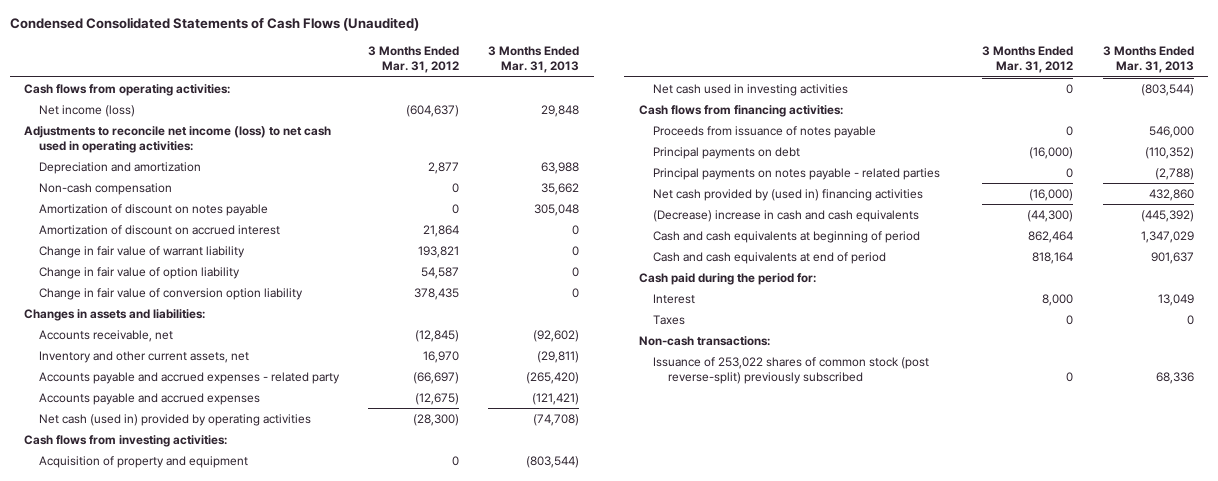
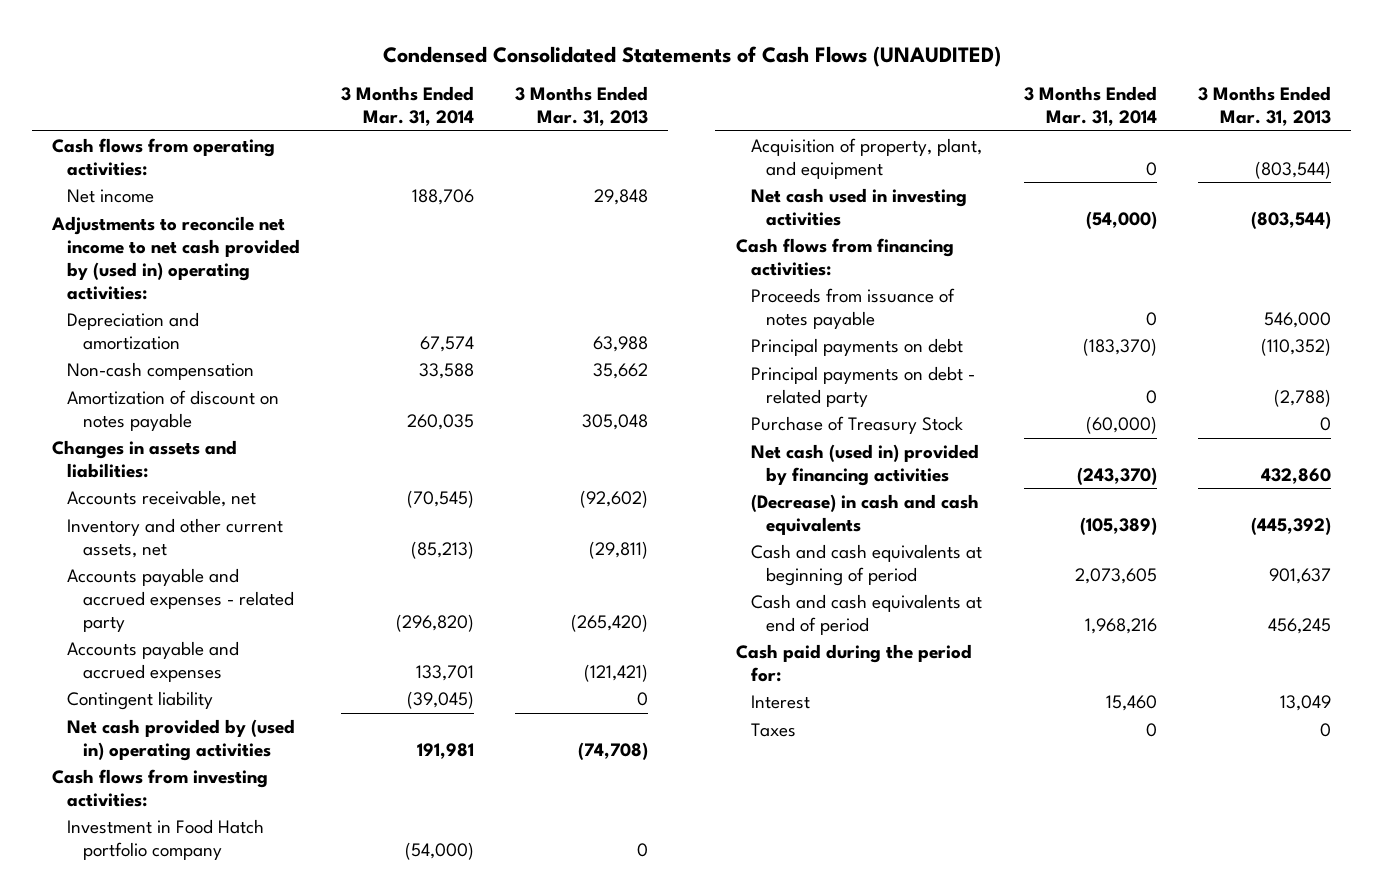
- Condensed Consolidated Statements of Cash Flows (Unaudited)
+ Condensed Consolidated Statements of Cash Flows (UNAUDITED)
- | 3 Months Ended Mar. 31, 2012 | 3 Months Ended Mar. 31, 2013
+ | 3 Months Ended Mar. 31, 2014 | 3 Months Ended Mar. 31, 2013
- Net income (loss) | (604,637) | 29,848
- Adjustments to reconcile net income (loss) to net cash used in operating activities:
+ Net income | 188,706 | 29,848
+ Adjustments to reconcile net income to net cash provided by (used in) operating activities:
- Amortization of discount on accrued interest | 21,864 | 0
- Change in fair value of warrant liability | 193,821 | 0
- Change in fair value of option liability | 54,587 | 0
- Change in fair value of conversion option liability | 378,435 | 0
- Net cash (used in) provided by operating activities | (28,300) | (74,708)
+ Contingent liability | (39,045) | 0
+ Net cash provided by (used in) operating activities | 191,981 | (74,708)
- Acquisition of property and equipment | 0 | (803,544)
+ Investment in Food Hatch portfolio company | (54,000) | 0
+ Acquisition of property, plant, and equipment | 0 | (803,544)
- Principal payments on notes payable - related parties | 0 | (2,788)
- Net cash provided by (used in) financing activities | (16,000) | 432,860
- (Decrease) increase in cash and cash equivalents | (44,300) | (445,392)
- Cash and cash equivalents at beginning of period | 862,464 | 1,347,029
- Cash and cash equivalents at end of period | 818,164 | 901,637
+ Principal payments on debt - related party | 0 | (2,788)
+ Purchase of Treasury Stock | (60,000) | 0
+ Net cash (used in) provided by financing activities | (243,370) | 432,860
+ (Decrease) in cash and cash equivalents | (105,389) | (445,392)
+ Cash and cash equivalents at beginning of period | 2,073,605 | 901,637
+ Cash and cash equivalents at end of period | 1,968,216 | 456,245
- Non-cash transactions:
- Issuance of 253,022 shares of common stock (post reverse-split) previously subscribed | 0 | 68,336

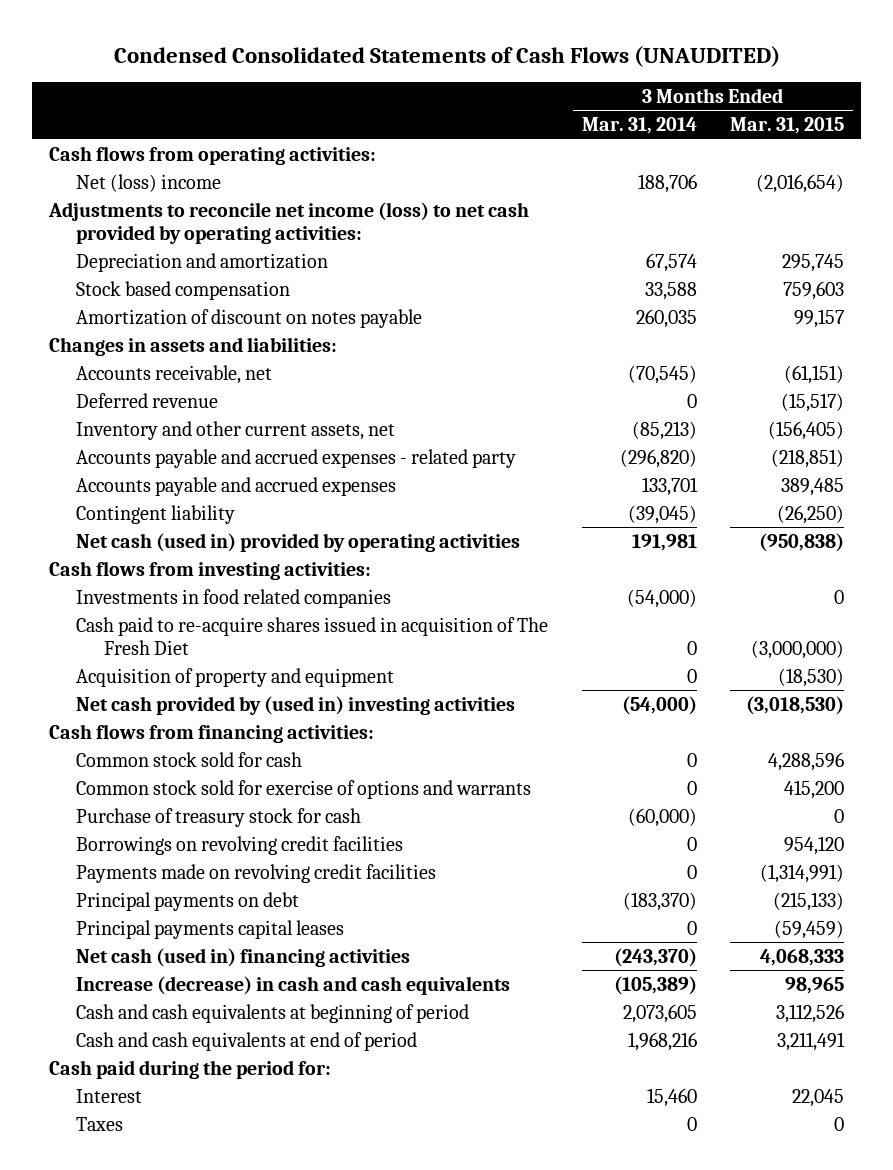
- | 3 Months Ended Mar. 31, 2014 | 3 Months Ended Mar. 31, 2013
+ | 3 Months Ended Mar. 31, 2014 | 3 Months Ended Mar. 31, 2015
- Net income | 188,706 | 29,848
- Adjustments to reconcile net income to net cash provided by (used in) operating activities:
+ Net (loss) income | 188,706 | (2,016,654)
+ Adjustments to reconcile net income (loss) to net cash provided by operating activities:
- Non-cash compensation | 33,588 | 35,662
+ Stock based compensation | 33,588 | 759,603
+ Deferred revenue | 0 | (15,517)
- Net cash provided by (used in) operating activities | 191,981 | (74,708)
+ Net cash (used in) provided by operating activities | 191,981 | (950,838)
- Investment in Food Hatch portfolio company | (54,000) | 0
- Acquisition of property, plant, and equipment | 0 | (803,544)
- Net cash used in investing activities | (54,000) | (803,544)
+ Investments in food related companies | (54,000) | 0
+ Cash paid to re-acquire shares issued in acquisition of The Fresh Diet | 0 | (3,000,000)
+ Acquisition of property and equipment | 0 | (18,530)
+ Net cash provided by (used in) investing activities | (54,000) | (3,018,530)
- Proceeds from issuance of notes payable | 0 | 546,000
+ Common stock sold for cash | 0 | 4,288,596
+ Common stock sold for exercise of options and warrants | 0 | 415,200
+ Purchase of treasury stock for cash | (60,000) | 0
+ Borrowings on revolving credit facilities | 0 | 954,120
+ Payments made on revolving credit facilities | 0 | (1,314,991)
- Principal payments on debt - related party | 0 | (2,788)
- Purchase of Treasury Stock | (60,000) | 0
- Net cash (used in) provided by financing activities | (243,370) | 432,860
- (Decrease) in cash and cash equivalents | (105,389) | (445,392)
+ Principal payments capital leases | 0 | (59,459)
+ Net cash (used in) financing activities | (243,370) | 4,068,333
+ Increase (decrease) in cash and cash equivalents | (105,389) | 98,965

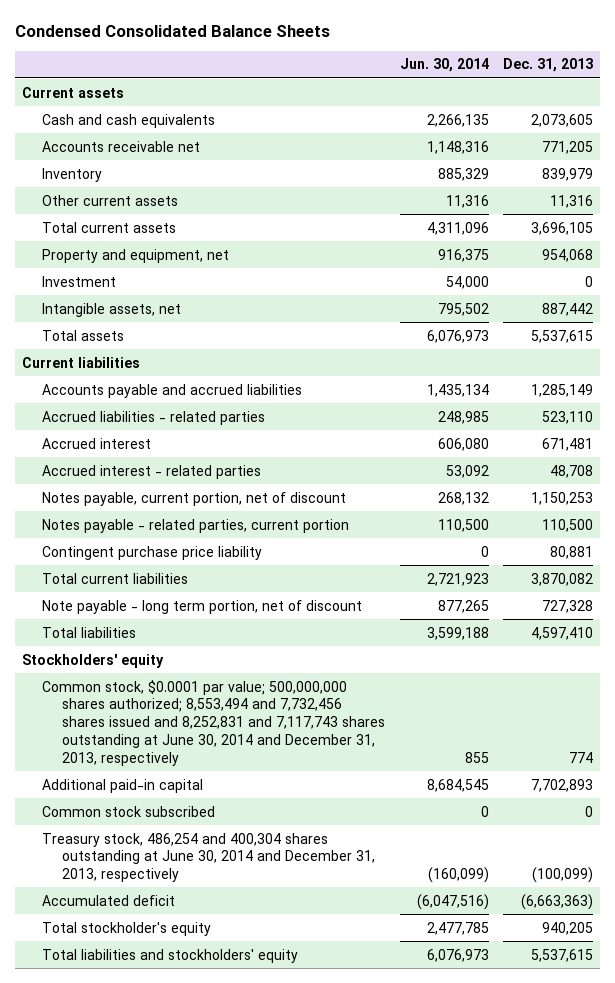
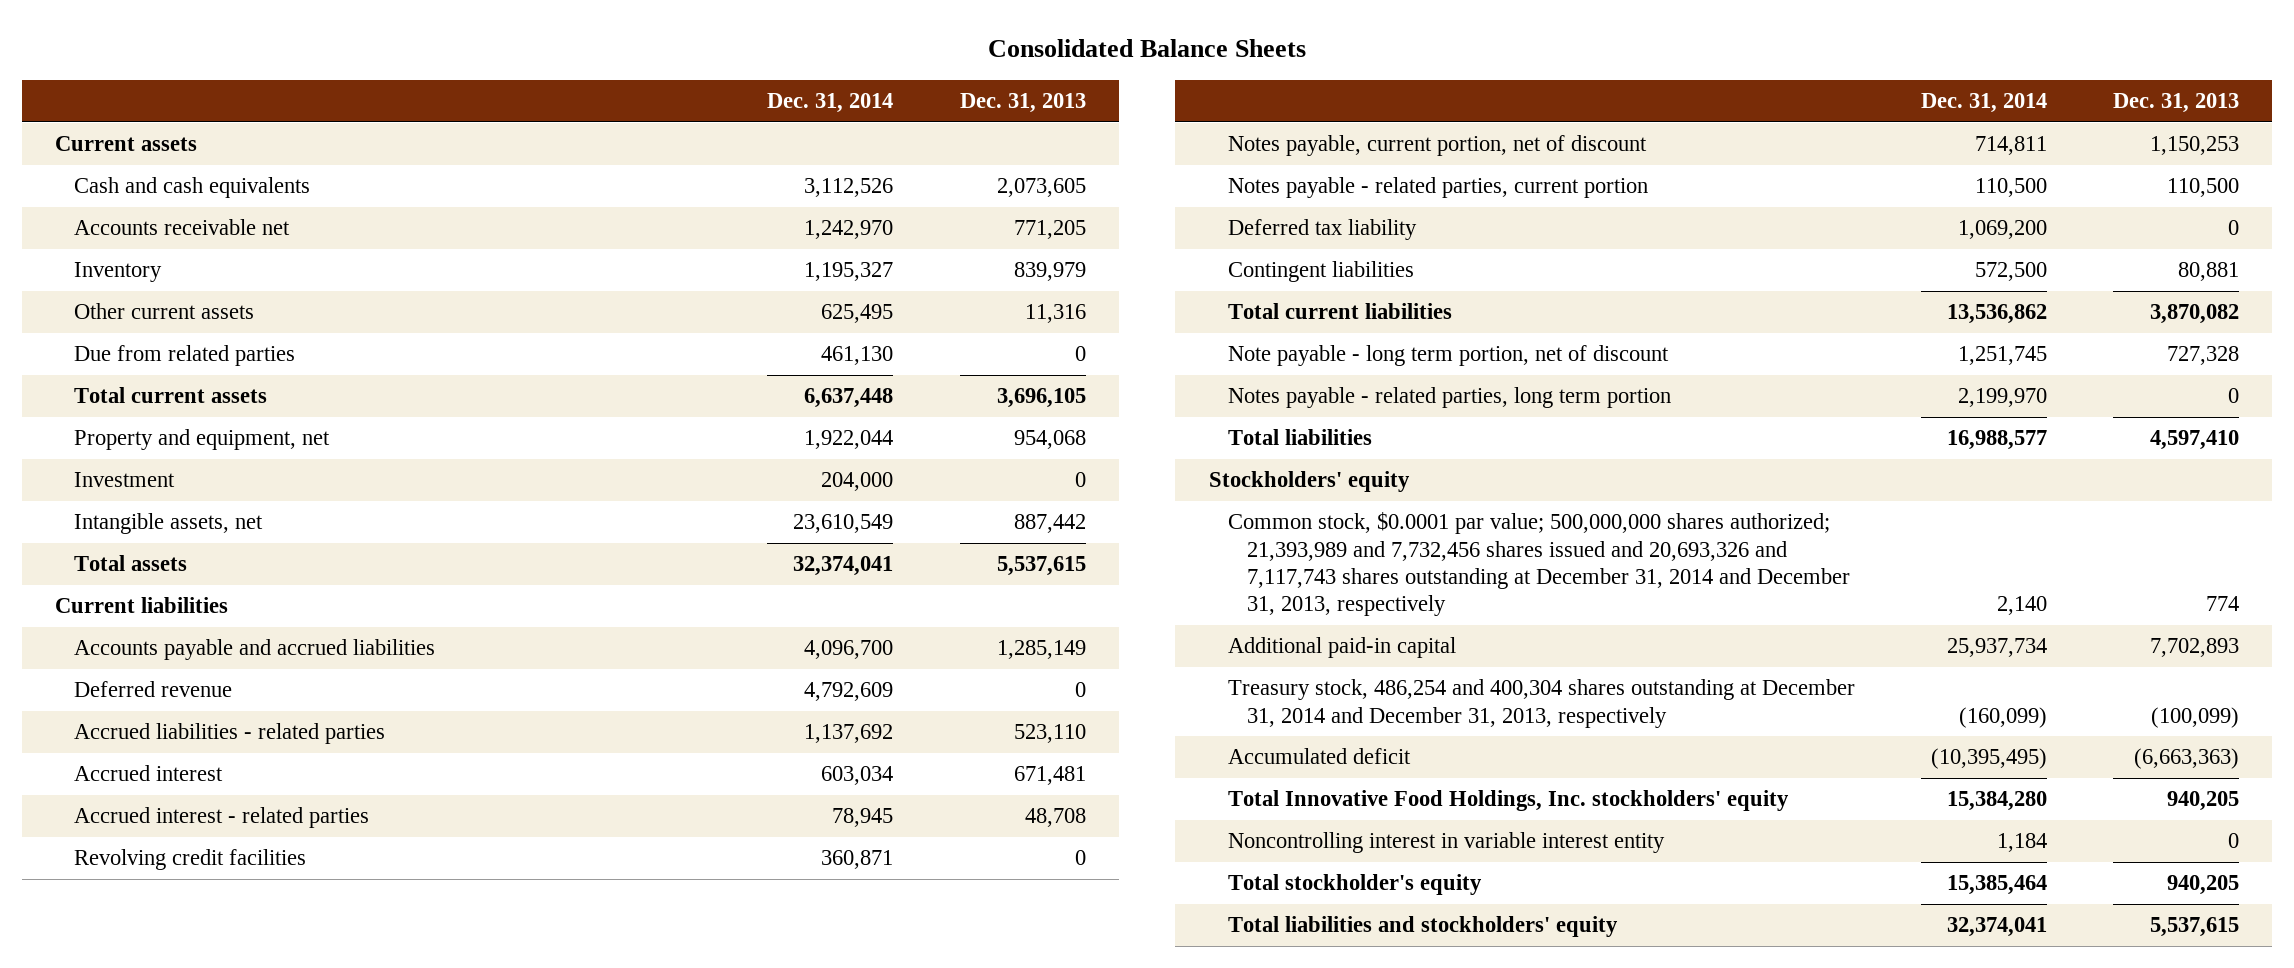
- Condensed Consolidated Balance Sheets
+ Consolidated Balance Sheets
- | Jun. 30, 2014 | Dec. 31, 2013
+ | Dec. 31, 2014 | Dec. 31, 2013
+ Due from related parties | 461,130 | 0
+ Deferred revenue | 4,792,609 | 0
+ Revolving credit facilities | 360,871 | 0
- Contingent purchase price liability | 0 | 80,881
+ Deferred tax liability | 1,069,200 | 0
+ Contingent liabilities | 572,500 | 80,881
+ Notes payable - related parties, long term portion | 2,199,970 | 0
- Common stock, $0.0001 par value; 500,000,000 shares authorized; 8,553,494 and 7,732,456 shares issued and 8,252,831 and 7,117,743 shares outstanding at June 30, 2014 and December 31, 2013, respectively | 855 | 774
+ Common stock, $0.0001 par value; 500,000,000 shares authorized; 21,393,989 and 7,732,456 shares issued and 20,693,326 and 7,117,743 shares outstanding at December 31, 2014 and December 31, 2013, respectively | 2,140 | 774
- Common stock subscribed | 0 | 0
- Treasury stock, 486,254 and 400,304 shares outstanding at June 30, 2014 and December 31, 2013, respectively | (160,099) | (100,099)
+ Treasury stock, 486,254 and 400,304 shares outstanding at December 31, 2014 and December 31, 2013, respectively | (160,099) | (100,099)
+ Total Innovative Food Holdings, Inc. stockholders' equity | 15,384,280 | 940,205
+ Noncontrolling interest in variable interest entity | 1,184 | 0

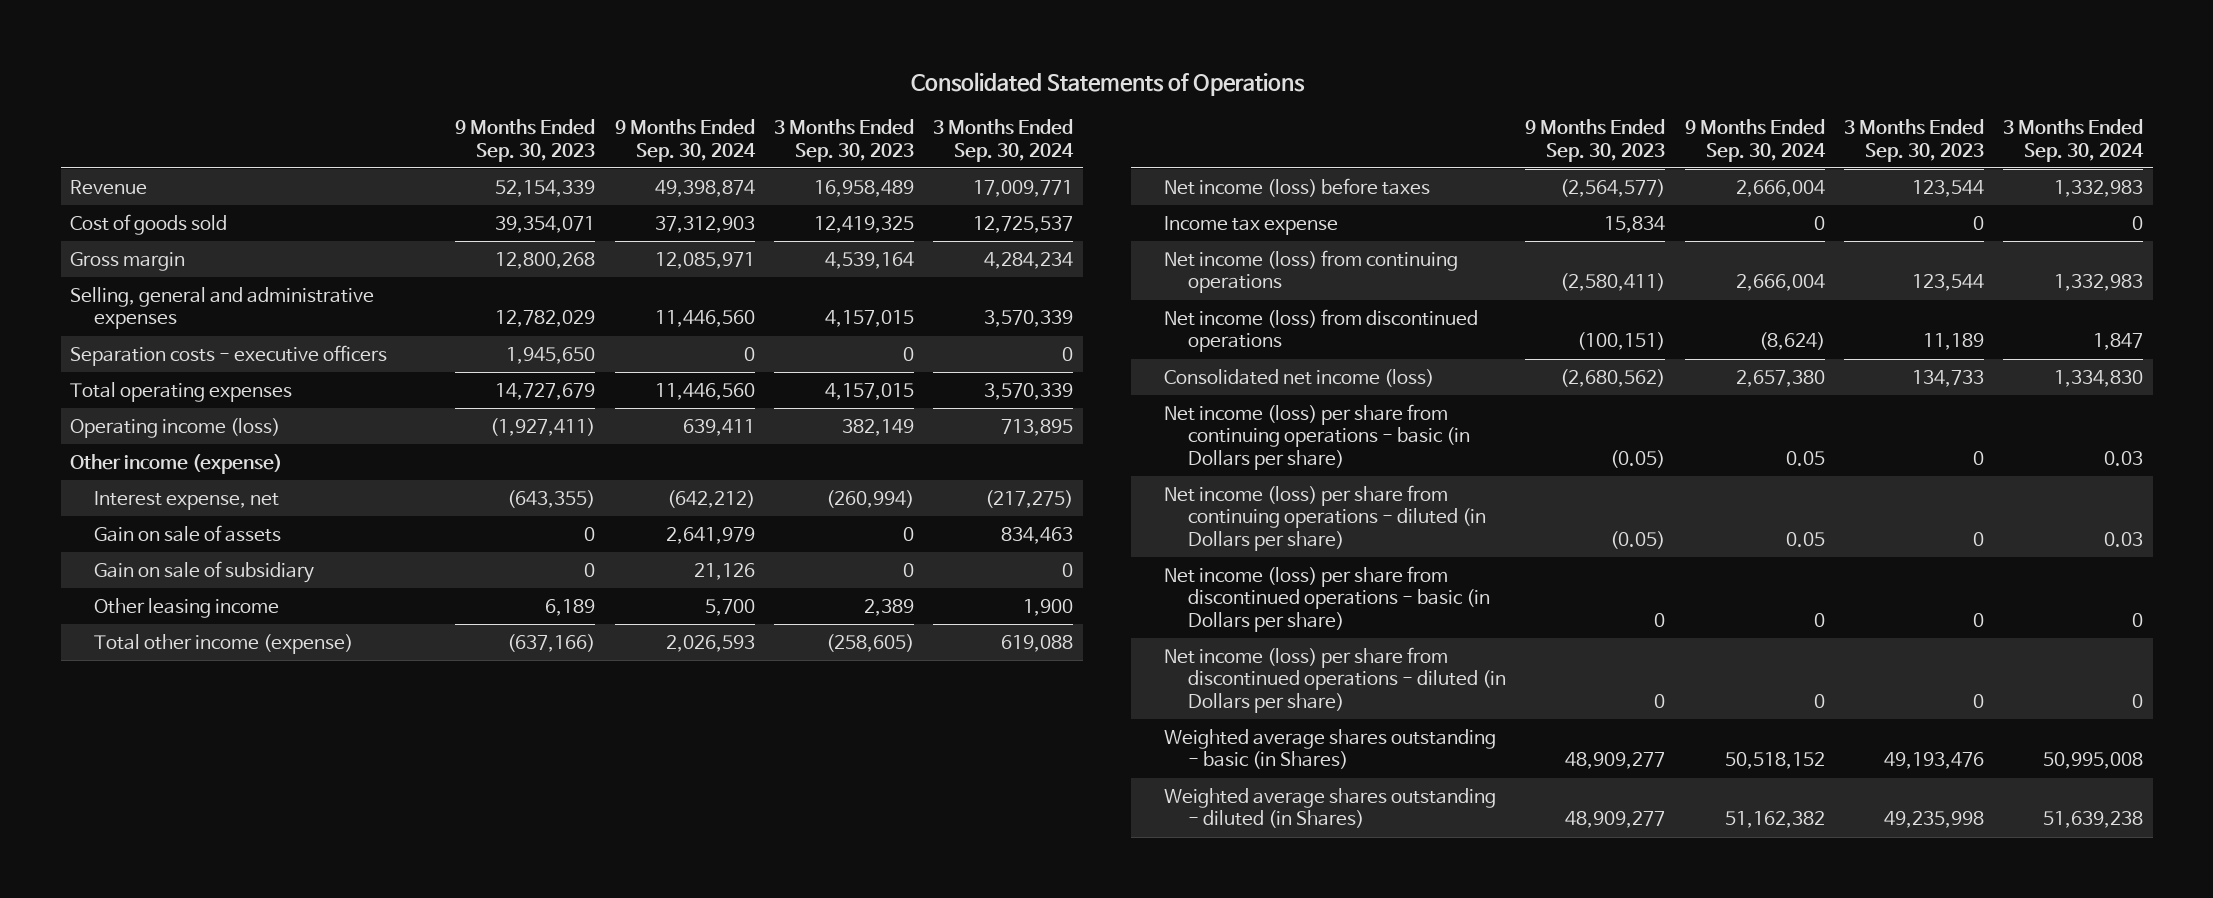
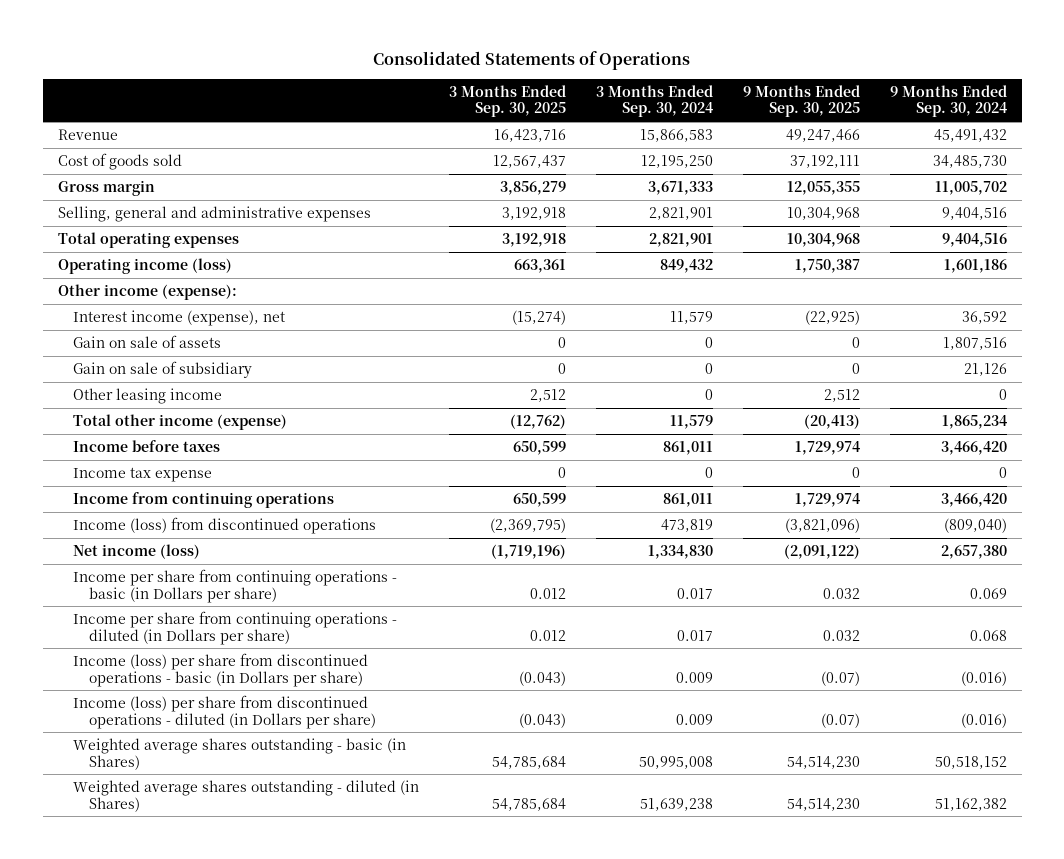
- | 9 Months Ended Sep. 30, 2023 | 9 Months Ended Sep. 30, 2024 | 3 Months Ended Sep. 30, 2023 | 3 Months Ended Sep. 30, 2024
+ | 3 Months Ended Sep. 30, 2025 | 3 Months Ended Sep. 30, 2024 | 9 Months Ended Sep. 30, 2025 | 9 Months Ended Sep. 30, 2024
- Revenue | 52,154,339 | 49,398,874 | 16,958,489 | 17,009,771
- Cost of goods sold | 39,354,071 | 37,312,903 | 12,419,325 | 12,725,537
- Gross margin | 12,800,268 | 12,085,971 | 4,539,164 | 4,284,234
- Selling, general and administrative expenses | 12,782,029 | 11,446,560 | 4,157,015 | 3,570,339
- Separation costs - executive officers | 1,945,650 | 0 | 0 | 0
- Total operating expenses | 14,727,679 | 11,446,560 | 4,157,015 | 3,570,339
- Operating income (loss) | (1,927,411) | 639,411 | 382,149 | 713,895
- Other income (expense)
- Interest expense, net | (643,355) | (642,212) | (260,994) | (217,275)
- Gain on sale of assets | 0 | 2,641,979 | 0 | 834,463
+ Revenue | 16,423,716 | 15,866,583 | 49,247,466 | 45,491,432
+ Cost of goods sold | 12,567,437 | 12,195,250 | 37,192,111 | 34,485,730
+ Gross margin | 3,856,279 | 3,671,333 | 12,055,355 | 11,005,702
+ Selling, general and administrative expenses | 3,192,918 | 2,821,901 | 10,304,968 | 9,404,516
+ Total operating expenses | 3,192,918 | 2,821,901 | 10,304,968 | 9,404,516
+ Operating income (loss) | 663,361 | 849,432 | 1,750,387 | 1,601,186
+ Other income (expense):
+ Interest income (expense), net | (15,274) | 11,579 | (22,925) | 36,592
+ Gain on sale of assets | 0 | 0 | 0 | 1,807,516
- Other leasing income | 6,189 | 5,700 | 2,389 | 1,900
- Total other income (expense) | (637,166) | 2,026,593 | (258,605) | 619,088
- Net income (loss) before taxes | (2,564,577) | 2,666,004 | 123,544 | 1,332,983
+ Other leasing income | 2,512 | 0 | 2,512 | 0
+ Total other income (expense) | (12,762) | 11,579 | (20,413) | 1,865,234
+ Income before taxes | 650,599 | 861,011 | 1,729,974 | 3,466,420
- Net income (loss) from continuing operations | (2,580,411) | 2,666,004 | 123,544 | 1,332,983
- Net income (loss) from discontinued operations | (100,151) | (8,624) | 11,189 | 1,847
- Consolidated net income (loss) | (2,680,562) | 2,657,380 | 134,733 | 1,334,830
- Net income (loss) per share from continuing operations - basic (in Dollars per share) | (0.05) | 0.05 | 0 | 0.03
- Net income (loss) per share from continuing operations - diluted (in Dollars per share) | (0.05) | 0.05 | 0 | 0.03
- Net income (loss) per share from discontinued operations - basic (in Dollars per share) | 0 | 0 | 0 | 0
- Net income (loss) per share from discontinued operations - diluted (in Dollars per share) | 0 | 0 | 0 | 0
+ Income from continuing operations | 650,599 | 861,011 | 1,729,974 | 3,466,420
+ Income (loss) from discontinued operations | (2,369,795) | 473,819 | (3,821,096) | (809,040)
+ Net income (loss) | (1,719,196) | 1,334,830 | (2,091,122) | 2,657,380
+ Income per share from continuing operations - basic (in Dollars per share) | 0.012 | 0.017 | 0.032 | 0.069
+ Income per share from continuing operations - diluted (in Dollars per share) | 0.012 | 0.017 | 0.032 | 0.068
+ Income (loss) per share from discontinued operations - basic (in Dollars per share) | (0.043) | 0.009 | (0.07) | (0.016)
+ Income (loss) per share from discontinued operations - diluted (in Dollars per share) | (0.043) | 0.009 | (0.07) | (0.016)

